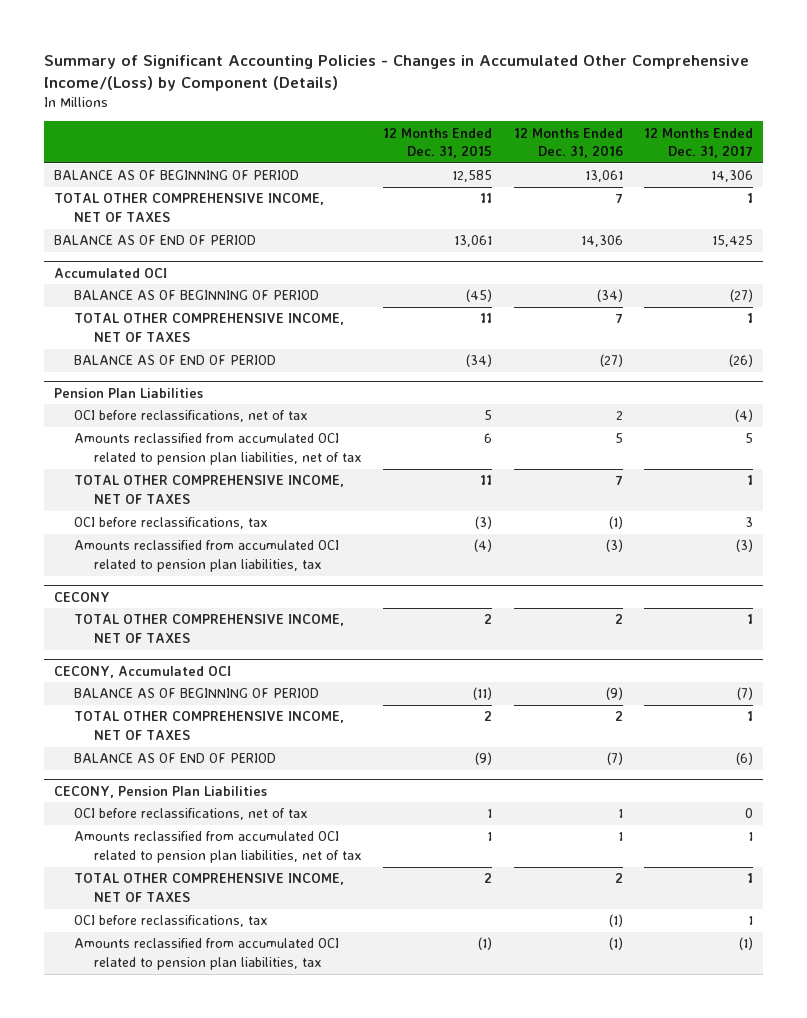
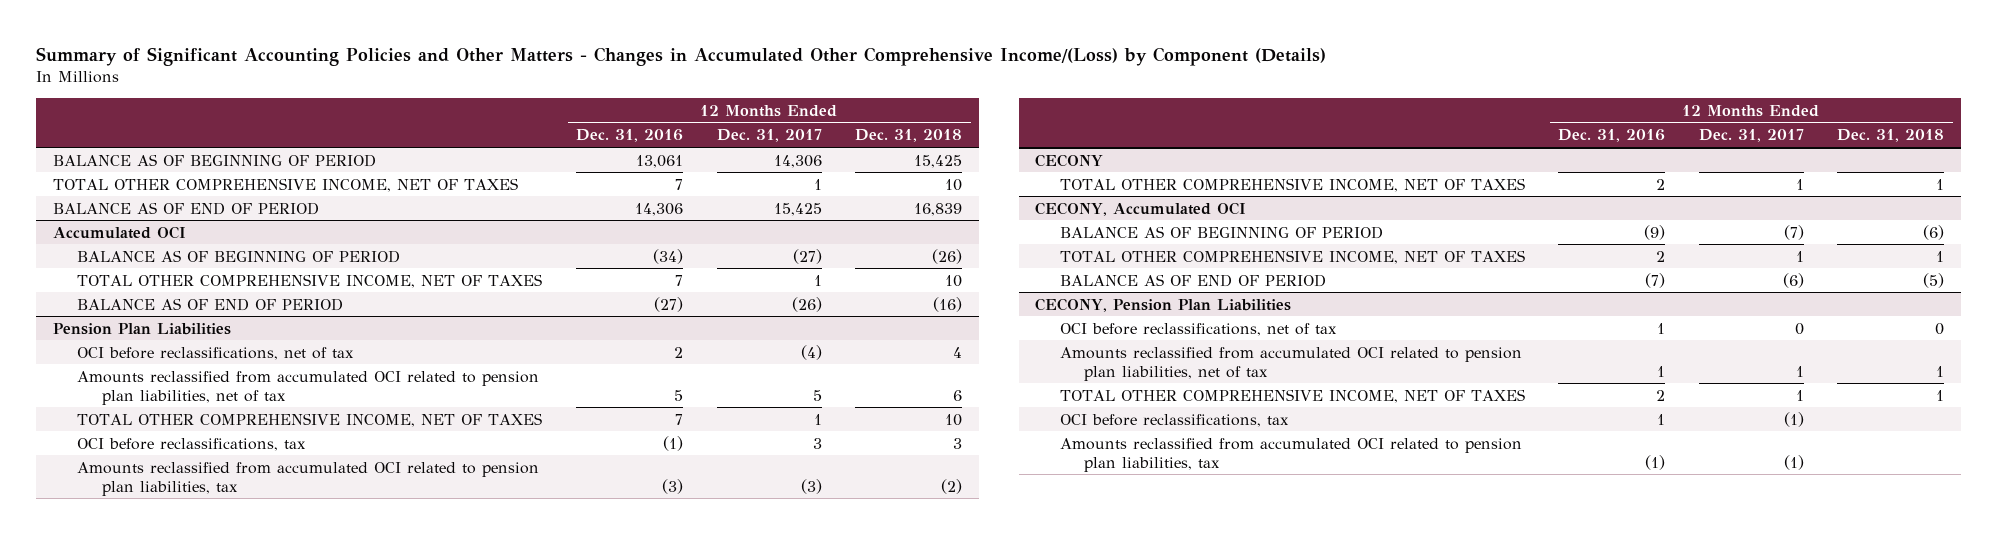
- Summary of Significant Accounting Policies - Changes in Accumulated Other Comprehensive Income/(Loss) by Component (Details)
+ Summary of Significant Accounting Policies and Other Matters - Changes in Accumulated Other Comprehensive Income/(Loss) by Component (Details)
- | 12 Months Ended Dec. 31, 2015 | 12 Months Ended Dec. 31, 2016 | 12 Months Ended Dec. 31, 2017
+ | 12 Months Ended Dec. 31, 2016 | 12 Months Ended Dec. 31, 2017 | 12 Months Ended Dec. 31, 2018
@ CECONY, Pension Plan Liabilities
- OCI before reclassifications, tax | | (1) | 1
+ OCI before reclassifications, tax | 1 | (1) |

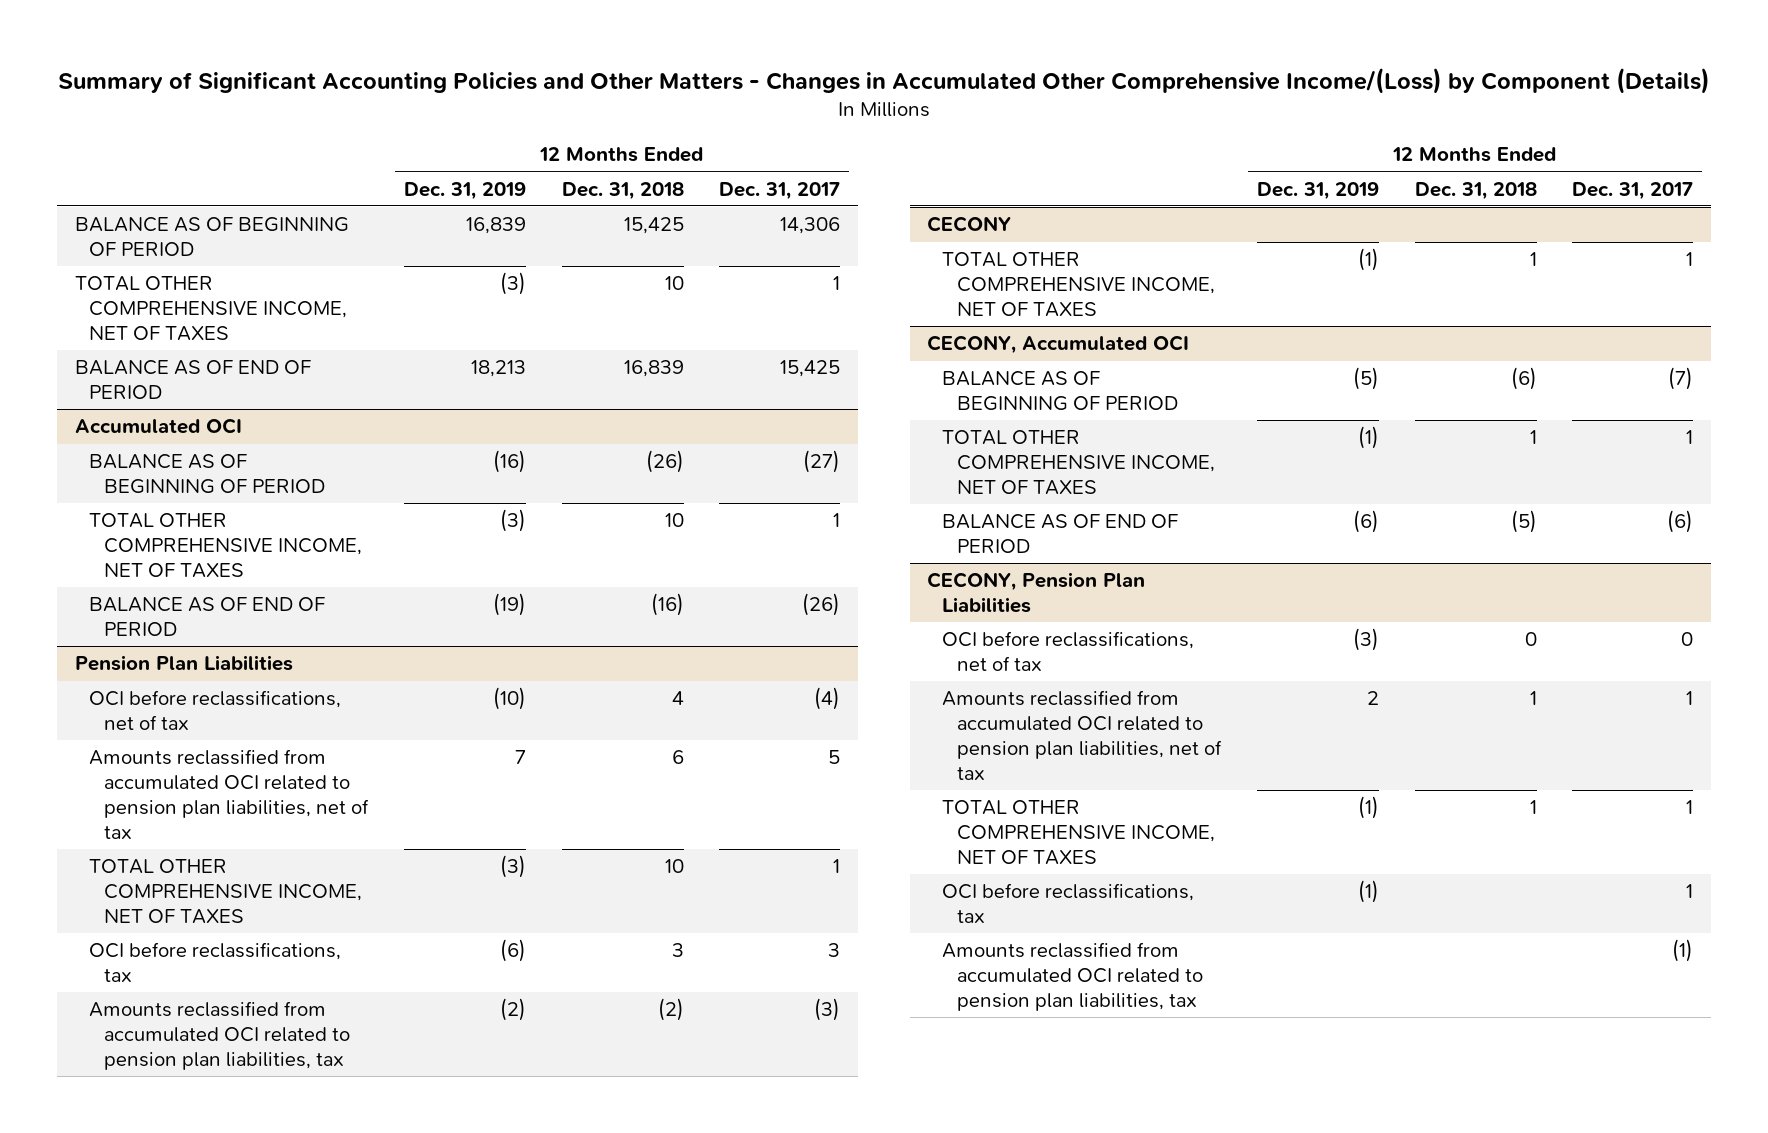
- | 12 Months Ended Dec. 31, 2016 | 12 Months Ended Dec. 31, 2017 | 12 Months Ended Dec. 31, 2018
+ | 12 Months Ended Dec. 31, 2019 | 12 Months Ended Dec. 31, 2018 | 12 Months Ended Dec. 31, 2017
@ CECONY, Pension Plan Liabilities
- OCI before reclassifications, tax | 1 | (1) |
+ OCI before reclassifications, tax | (1) | | 1

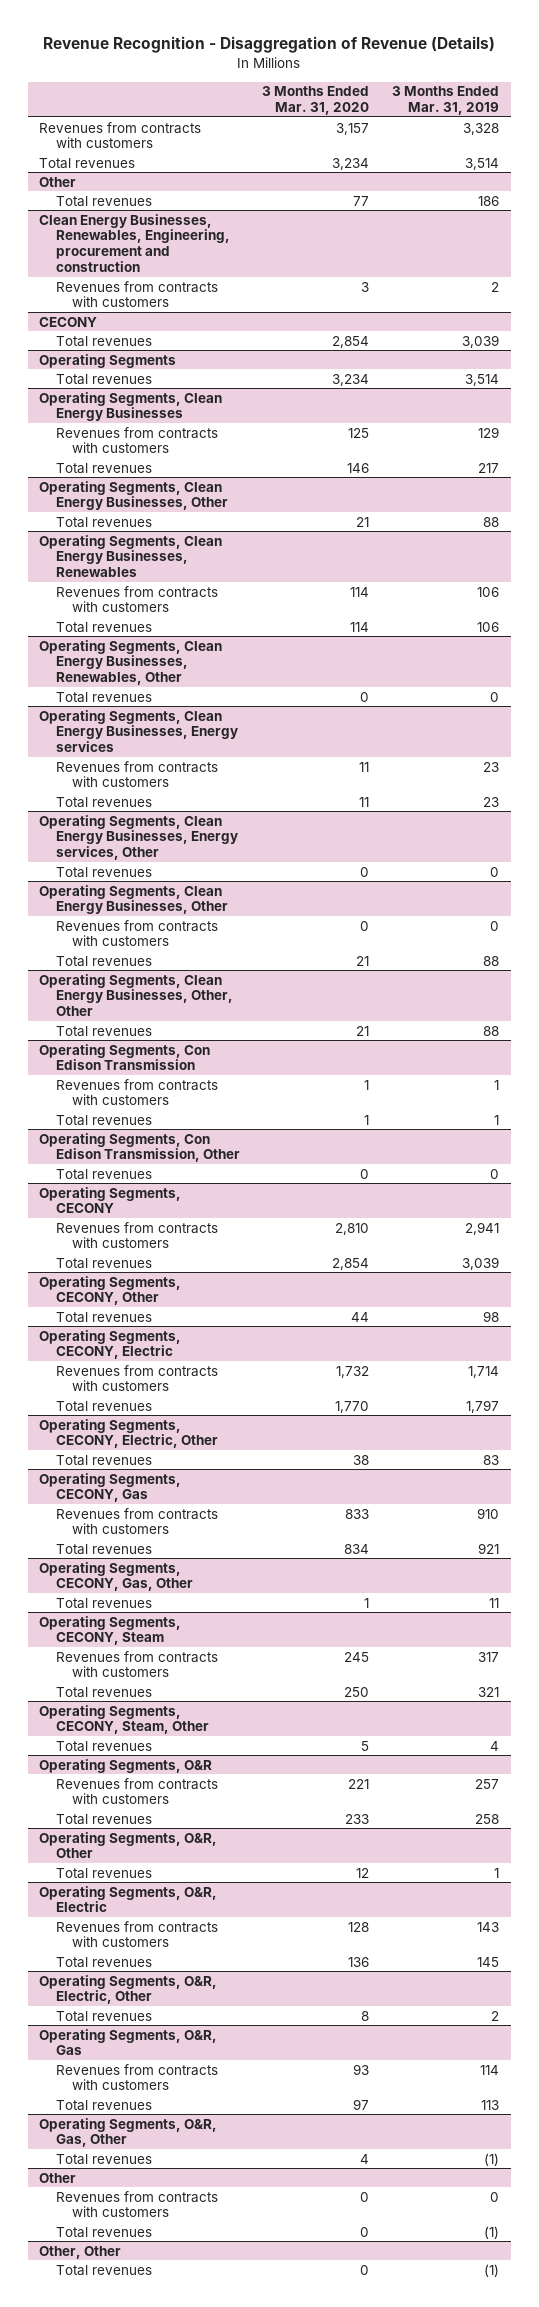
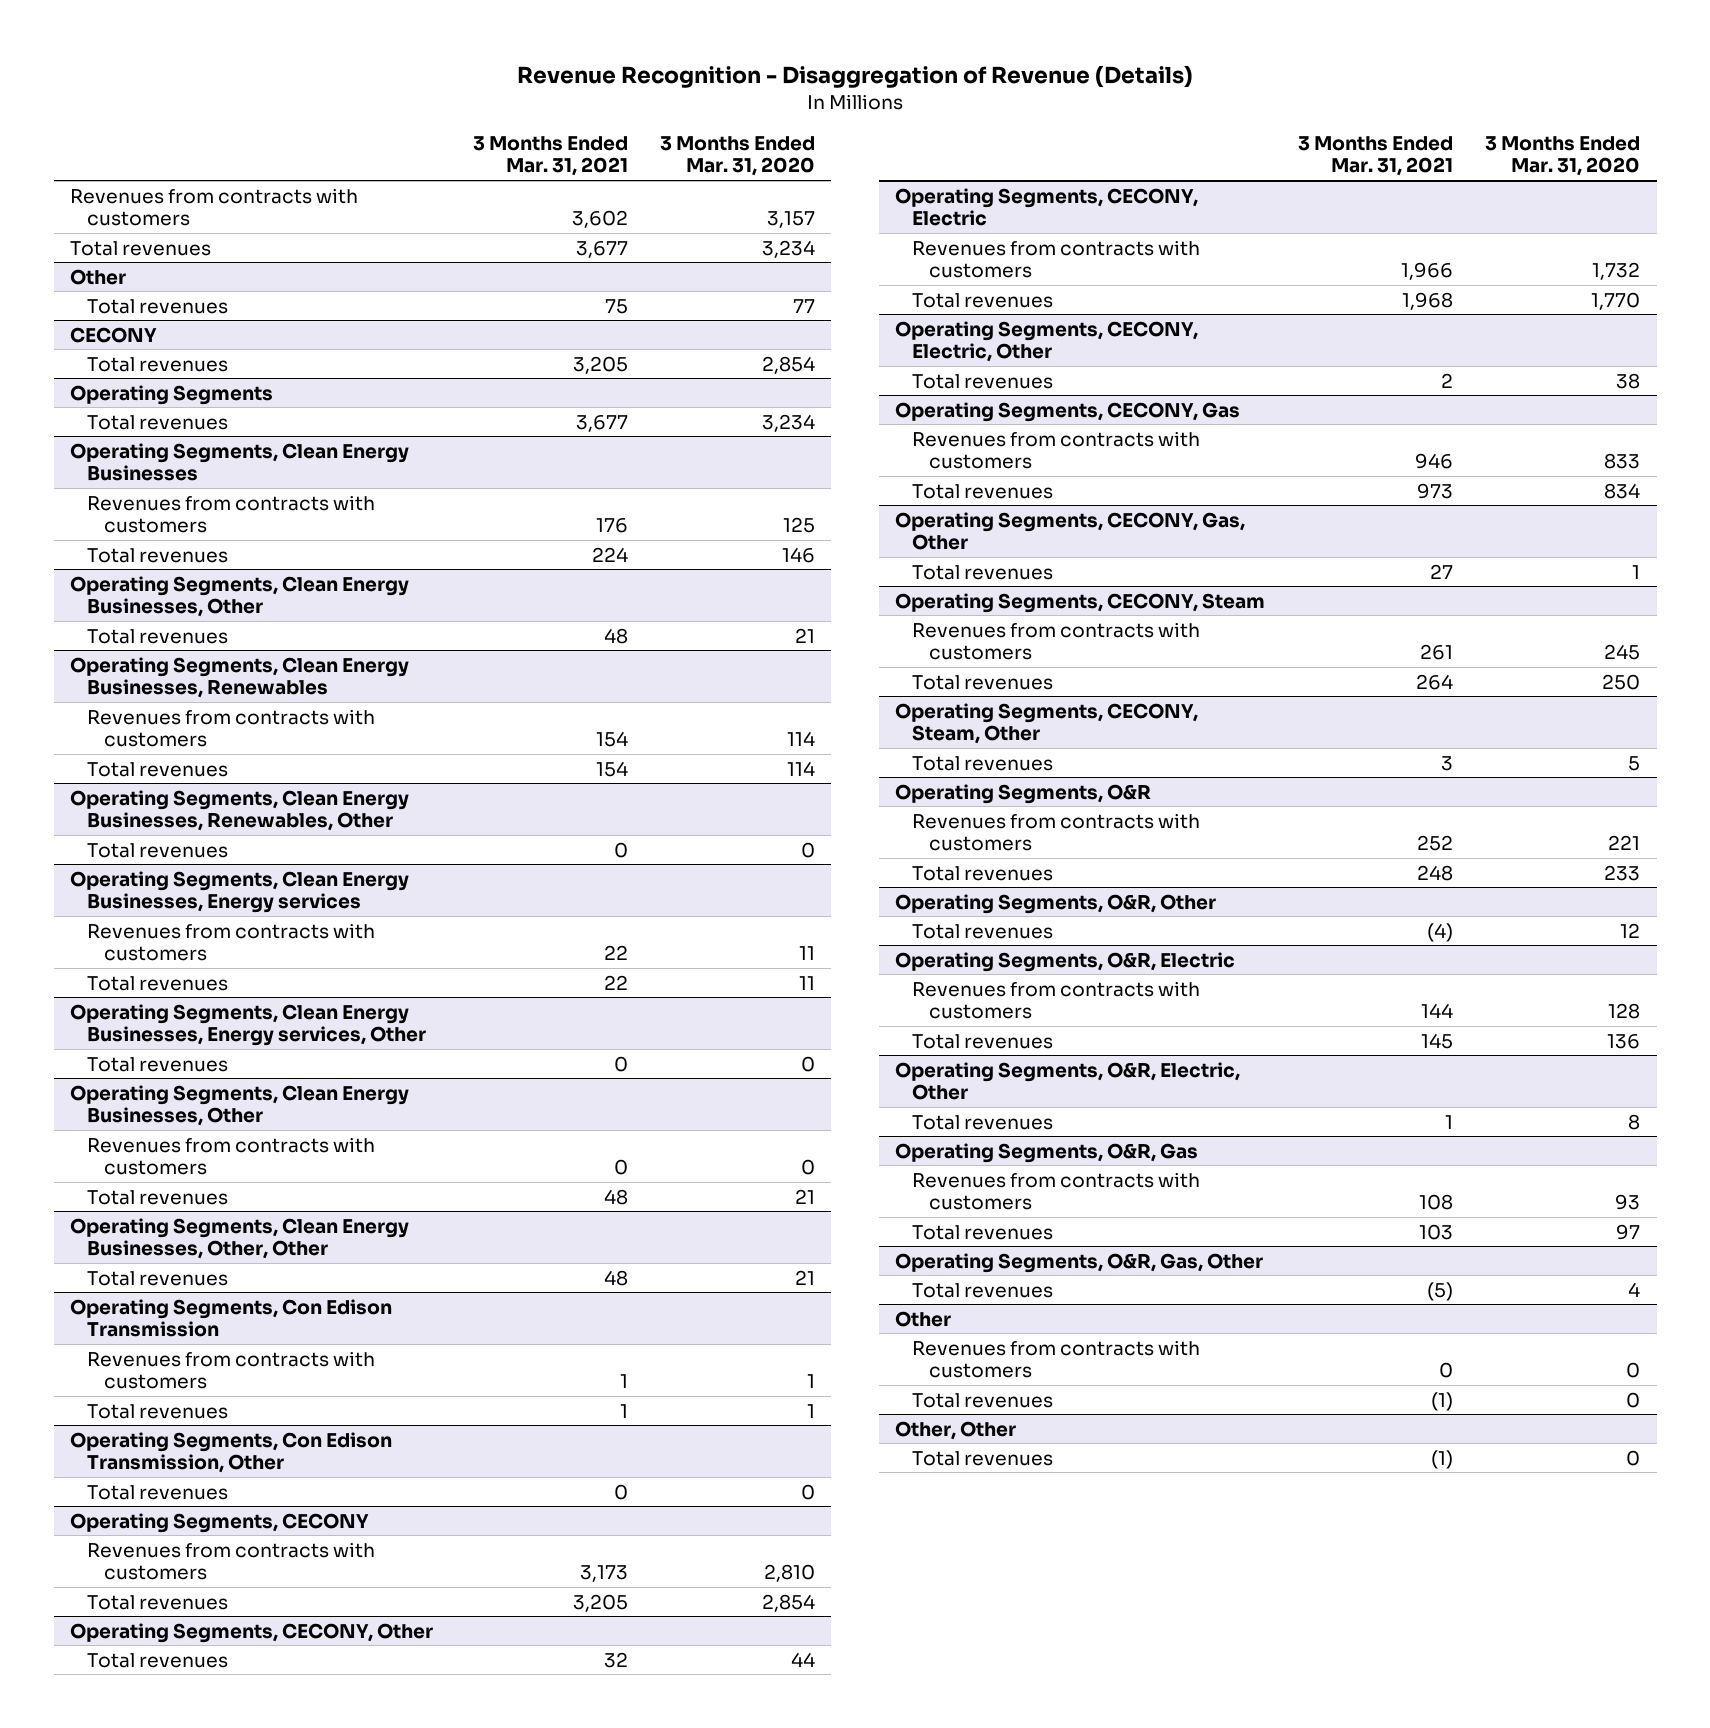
- | 3 Months Ended Mar. 31, 2020 | 3 Months Ended Mar. 31, 2019
+ | 3 Months Ended Mar. 31, 2021 | 3 Months Ended Mar. 31, 2020
- Clean Energy Businesses, Renewables, Engineering, procurement and construction
- Revenues from contracts with customers | 3 | 2

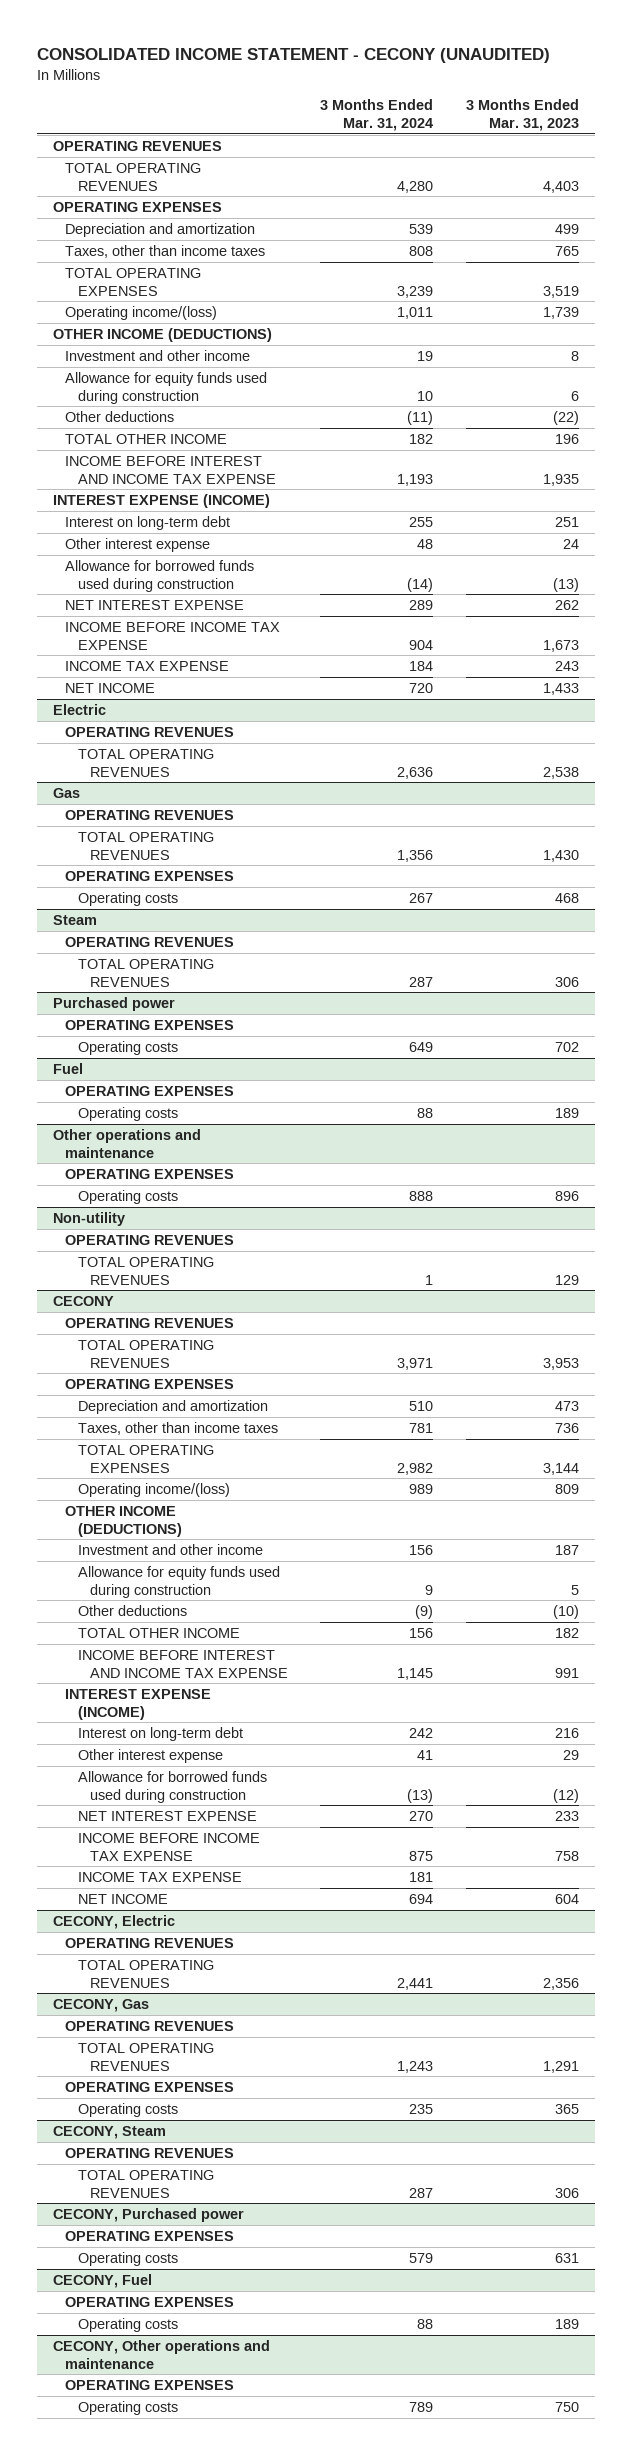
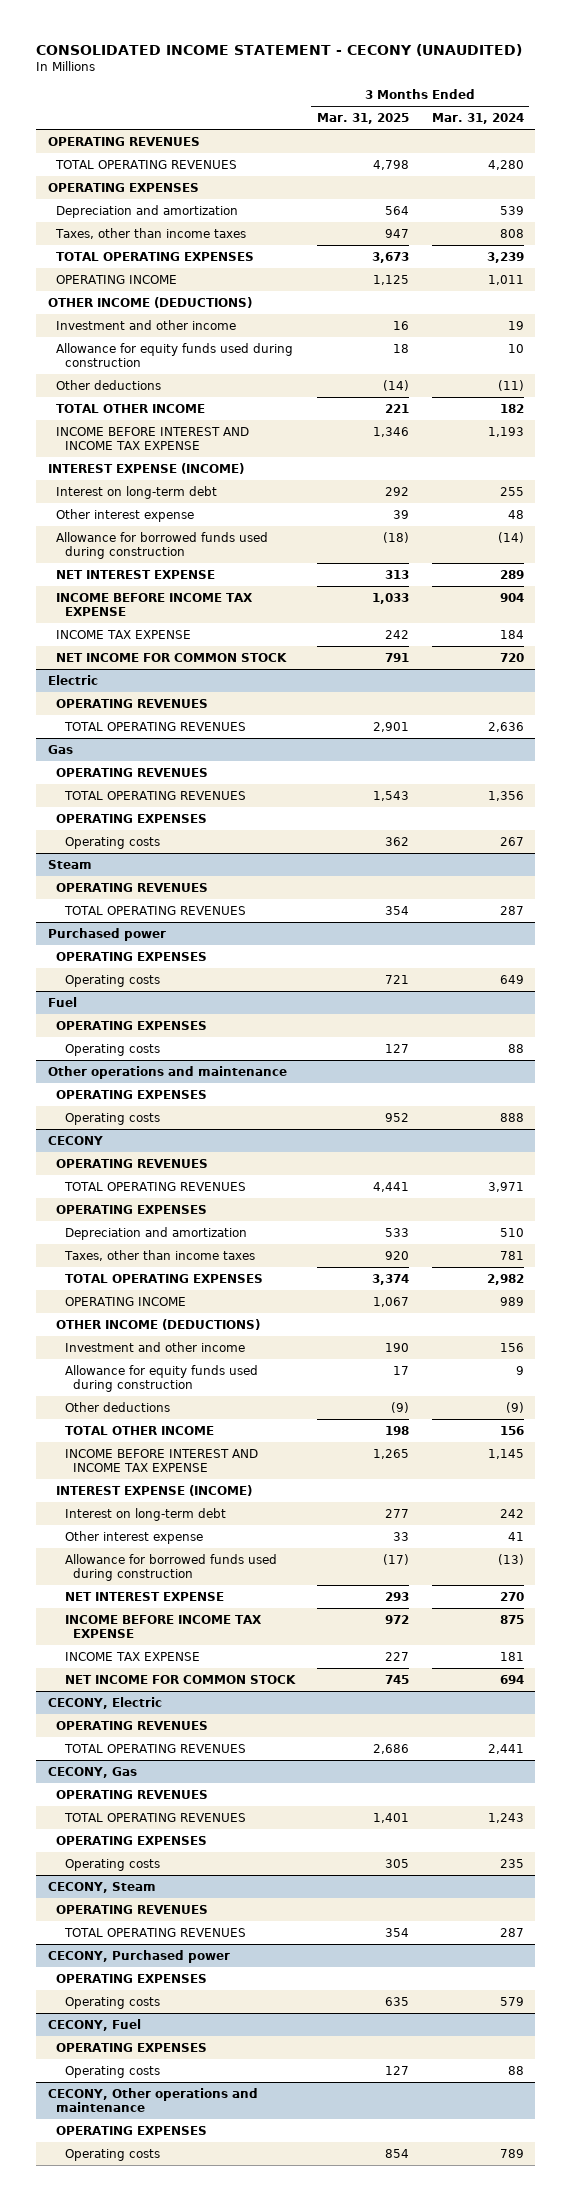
- | 3 Months Ended Mar. 31, 2024 | 3 Months Ended Mar. 31, 2023
+ | 3 Months Ended Mar. 31, 2025 | 3 Months Ended Mar. 31, 2024
- Operating income/(loss) | 1,011 | 1,739
+ OPERATING INCOME | 1,125 | 1,011
- NET INCOME | 720 | 1,433
+ NET INCOME FOR COMMON STOCK | 791 | 720
- Non-utility
- OPERATING REVENUES
- TOTAL OPERATING REVENUES | 1 | 129
@ CECONY
- Operating income/(loss) | 989 | 809
+ OPERATING INCOME | 1,067 | 989
- NET INCOME | 694 | 604
+ NET INCOME FOR COMMON STOCK | 745 | 694

